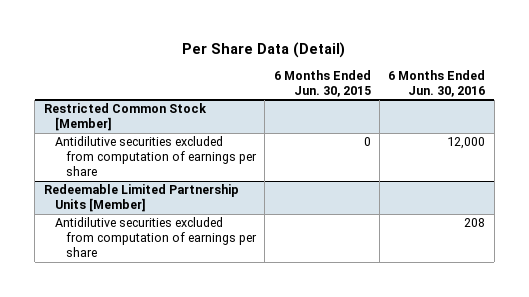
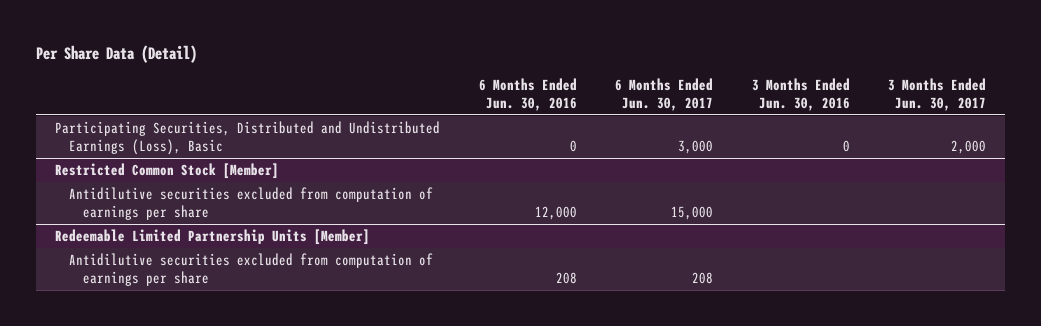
- | 6 Months Ended Jun. 30, 2015 | 6 Months Ended Jun. 30, 2016
+ | 6 Months Ended Jun. 30, 2016 | 6 Months Ended Jun. 30, 2017 | 3 Months Ended Jun. 30, 2016 | 3 Months Ended Jun. 30, 2017
+ Participating Securities, Distributed and Undistributed Earnings (Loss), Basic | 0 | 3,000 | 0 | 2,000

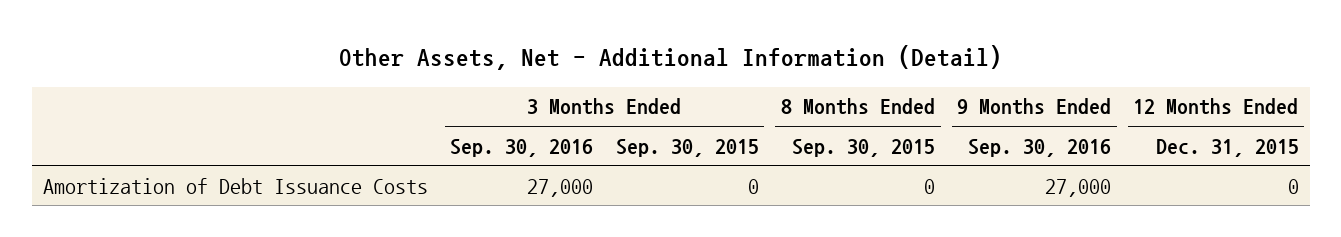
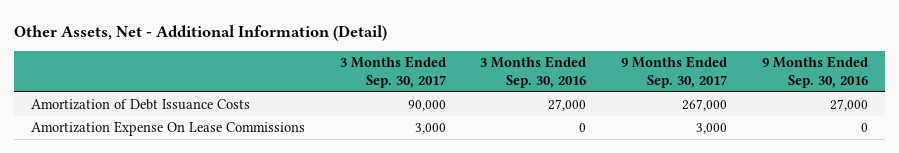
- | 3 Months Ended Sep. 30, 2016 | 3 Months Ended Sep. 30, 2015 | 8 Months Ended Sep. 30, 2015 | 9 Months Ended Sep. 30, 2016 | 12 Months Ended Dec. 31, 2015
+ | 3 Months Ended Sep. 30, 2017 | 3 Months Ended Sep. 30, 2016 | 9 Months Ended Sep. 30, 2017 | 9 Months Ended Sep. 30, 2016
+ Amortization Expense On Lease Commissions | 3,000 | 0 | 3,000 | 0

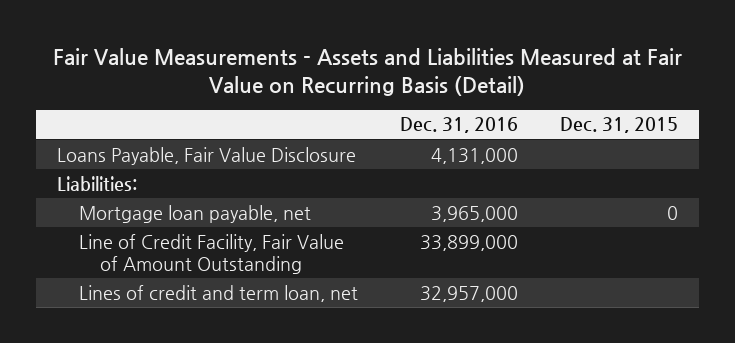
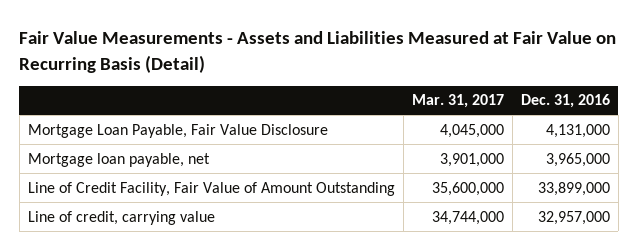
- | Dec. 31, 2016 | Dec. 31, 2015
+ | Mar. 31, 2017 | Dec. 31, 2016
- Loans Payable, Fair Value Disclosure | 4,131,000 |
- Liabilities:
+ Mortgage Loan Payable, Fair Value Disclosure | 4,045,000 | 4,131,000
- Lines of credit and term loan, net | 32,957,000 |
+ Line of credit, carrying value | 34,744,000 | 32,957,000

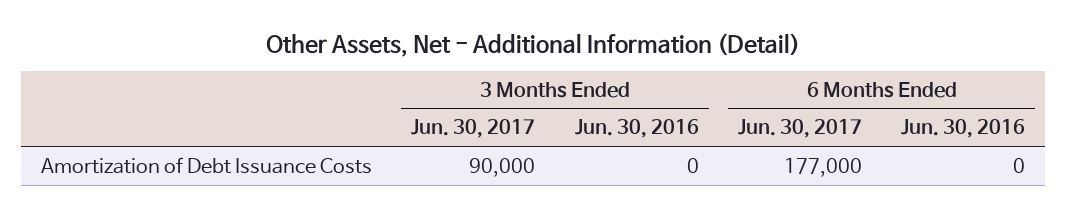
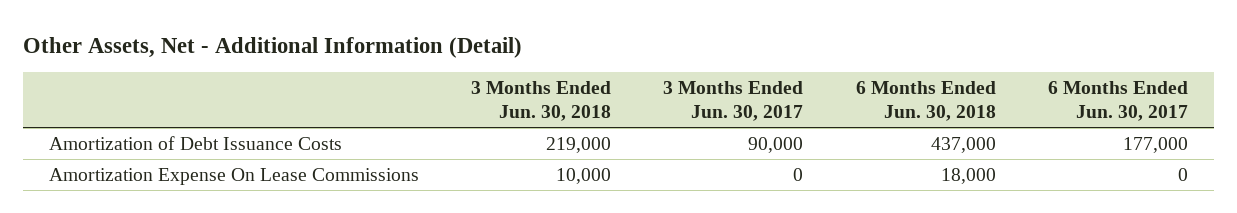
- | 3 Months Ended Jun. 30, 2017 | 3 Months Ended Jun. 30, 2016 | 6 Months Ended Jun. 30, 2017 | 6 Months Ended Jun. 30, 2016
+ | 3 Months Ended Jun. 30, 2018 | 3 Months Ended Jun. 30, 2017 | 6 Months Ended Jun. 30, 2018 | 6 Months Ended Jun. 30, 2017
+ Amortization Expense On Lease Commissions | 10,000 | 0 | 18,000 | 0

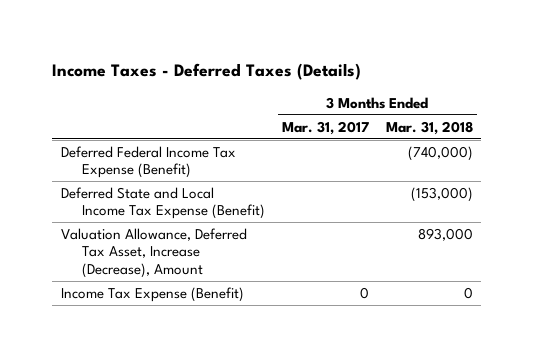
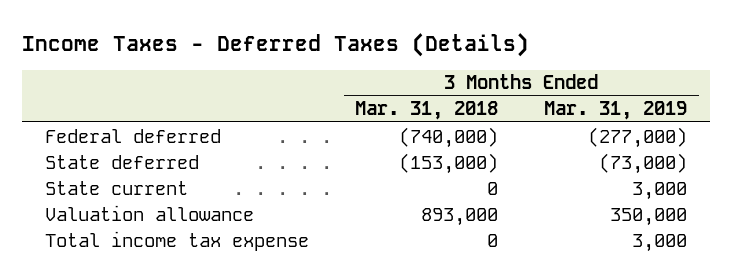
- | 3 Months Ended Mar. 31, 2017 | 3 Months Ended Mar. 31, 2018
+ | 3 Months Ended Mar. 31, 2018 | 3 Months Ended Mar. 31, 2019
- Deferred Federal Income Tax Expense (Benefit) | | (740,000)
- Deferred State and Local Income Tax Expense (Benefit) | | (153,000)
- Valuation Allowance, Deferred Tax Asset, Increase (Decrease), Amount | | 893,000
- Income Tax Expense (Benefit) | 0 | 0
+ Federal deferred | (740,000) | (277,000)
+ State deferred | (153,000) | (73,000)
+ State current | 0 | 3,000
+ Valuation allowance | 893,000 | 350,000
+ Total income tax expense | 0 | 3,000

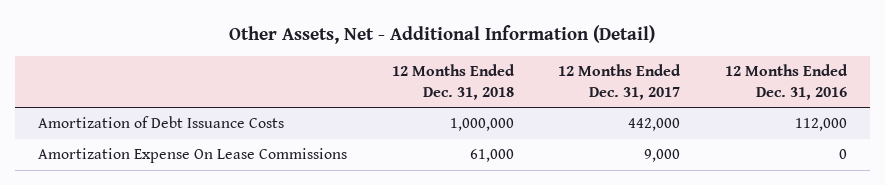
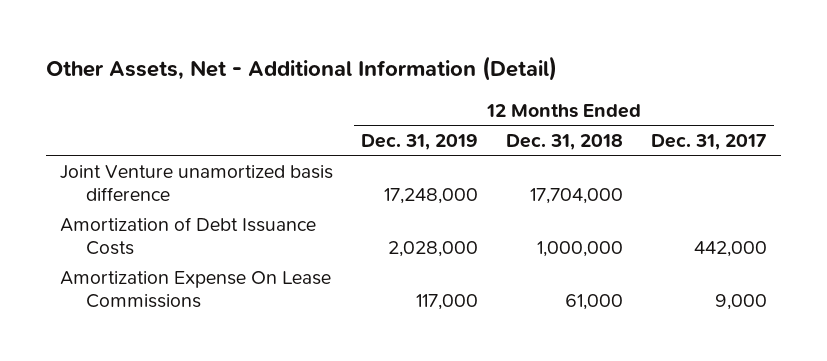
- | 12 Months Ended Dec. 31, 2018 | 12 Months Ended Dec. 31, 2017 | 12 Months Ended Dec. 31, 2016
+ | 12 Months Ended Dec. 31, 2019 | 12 Months Ended Dec. 31, 2018 | 12 Months Ended Dec. 31, 2017
+ Joint Venture unamortized basis difference | 17,248,000 | 17,704,000 |

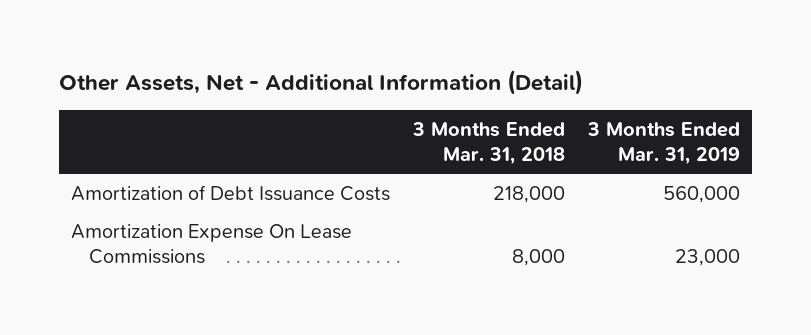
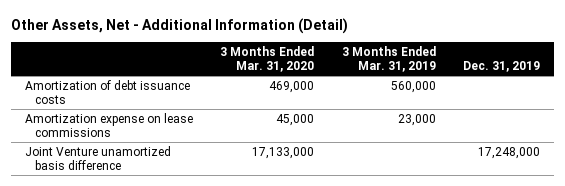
- | 3 Months Ended Mar. 31, 2018 | 3 Months Ended Mar. 31, 2019
+ | 3 Months Ended Mar. 31, 2020 | 3 Months Ended Mar. 31, 2019 | Dec. 31, 2019
- Amortization of Debt Issuance Costs | 218,000 | 560,000
- Amortization Expense On Lease Commissions | 8,000 | 23,000
+ Amortization of debt issuance costs | 469,000 | 560,000 |
+ Amortization expense on lease commissions | 45,000 | 23,000 |
+ Joint Venture unamortized basis difference | 17,133,000 | | 17,248,000

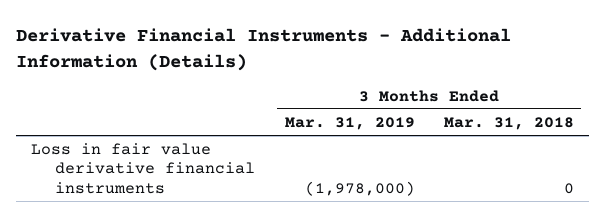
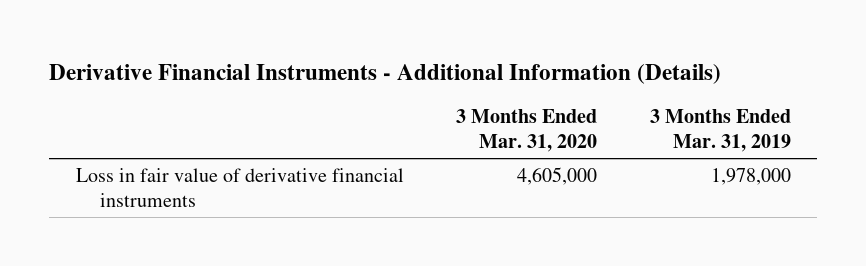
- | 3 Months Ended Mar. 31, 2019 | 3 Months Ended Mar. 31, 2018
+ | 3 Months Ended Mar. 31, 2020 | 3 Months Ended Mar. 31, 2019
- Loss in fair value derivative financial instruments | (1,978,000) | 0
+ Loss in fair value of derivative financial instruments | 4,605,000 | 1,978,000

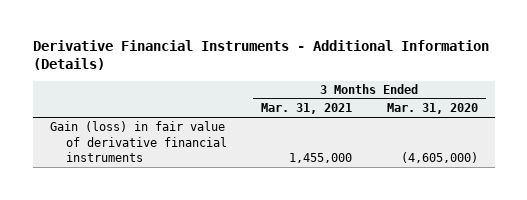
- | 3 Months Ended Mar. 31, 2020 | 3 Months Ended Mar. 31, 2019
+ | 3 Months Ended Mar. 31, 2021 | 3 Months Ended Mar. 31, 2020
- Loss in fair value of derivative financial instruments | 4,605,000 | 1,978,000
+ Gain (loss) in fair value of derivative financial instruments | 1,455,000 | (4,605,000)

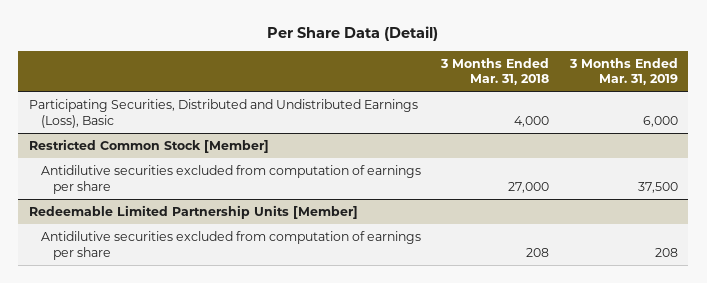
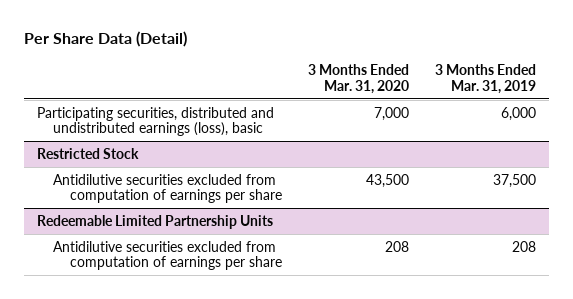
- | 3 Months Ended Mar. 31, 2018 | 3 Months Ended Mar. 31, 2019
+ | 3 Months Ended Mar. 31, 2020 | 3 Months Ended Mar. 31, 2019
- Participating Securities, Distributed and Undistributed Earnings (Loss), Basic | 4,000 | 6,000
- Restricted Common Stock [Member]
+ Participating securities, distributed and undistributed earnings (loss), basic | 7,000 | 6,000
+ Restricted Stock
- Redeemable Limited Partnership Units [Member]
+ Redeemable Limited Partnership Units

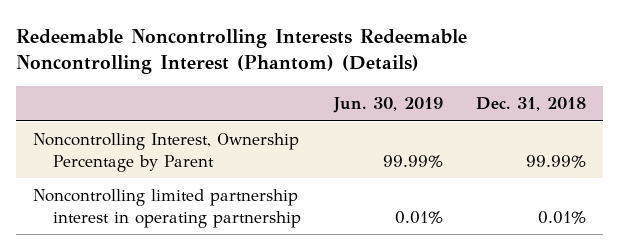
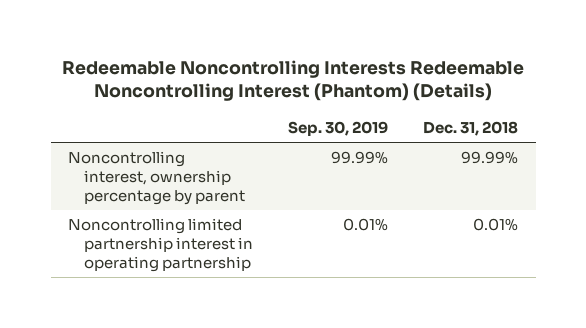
- | Jun. 30, 2019 | Dec. 31, 2018
+ | Sep. 30, 2019 | Dec. 31, 2018
- Noncontrolling Interest, Ownership Percentage by Parent | 99.99% | 99.99%
+ Noncontrolling interest, ownership percentage by parent | 99.99% | 99.99%

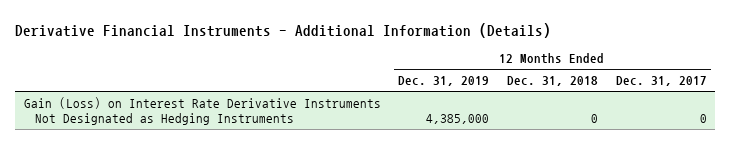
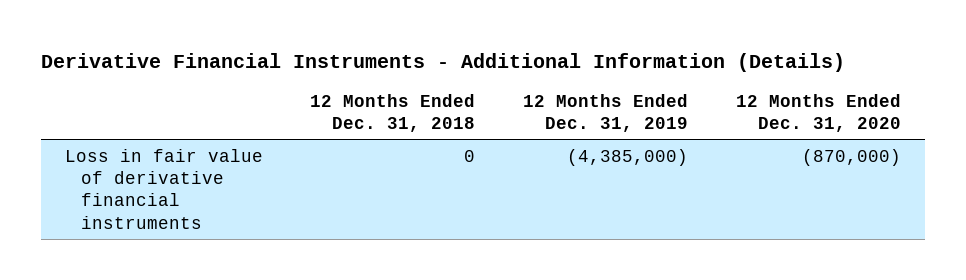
- | 12 Months Ended Dec. 31, 2019 | 12 Months Ended Dec. 31, 2018 | 12 Months Ended Dec. 31, 2017
+ | 12 Months Ended Dec. 31, 2018 | 12 Months Ended Dec. 31, 2019 | 12 Months Ended Dec. 31, 2020
- Gain (Loss) on Interest Rate Derivative Instruments Not Designated as Hedging Instruments | 4,385,000 | 0 | 0
+ Loss in fair value of derivative financial instruments | 0 | (4,385,000) | (870,000)

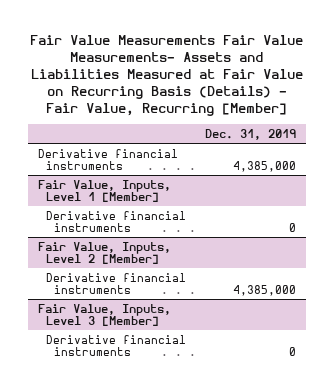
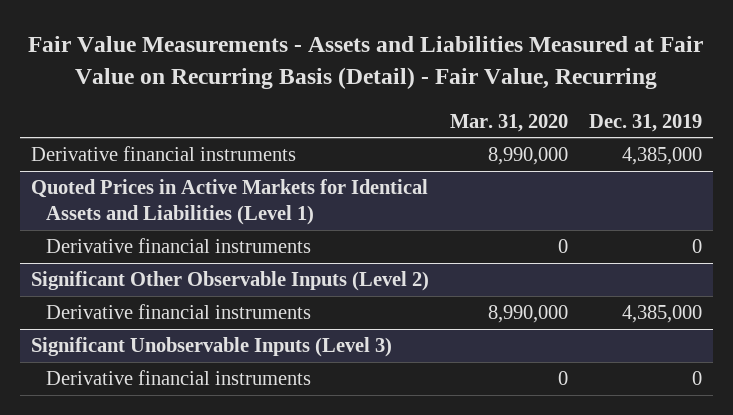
- Fair Value Measurements Fair Value Measurements- Assets and Liabilities Measured at Fair Value on Recurring Basis (Details) - Fair Value, Recurring [Member]
+ Fair Value Measurements - Assets and Liabilities Measured at Fair Value on Recurring Basis (Detail) - Fair Value, Recurring
- | Dec. 31, 2019
+ | Mar. 31, 2020 | Dec. 31, 2019
- Fair Value, Inputs, Level 1 [Member]
+ Quoted Prices in Active Markets for Identical Assets and Liabilities (Level 1)
- Fair Value, Inputs, Level 2 [Member]
+ Significant Other Observable Inputs (Level 2)
- Fair Value, Inputs, Level 3 [Member]
+ Significant Unobservable Inputs (Level 3)

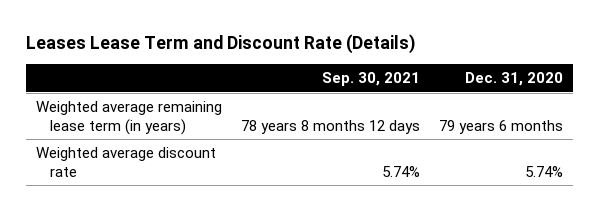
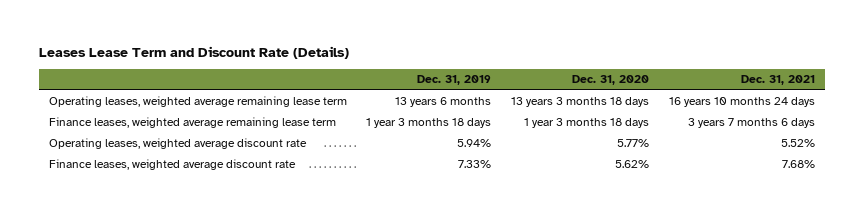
- | Sep. 30, 2021 | Dec. 31, 2020
+ | Dec. 31, 2019 | Dec. 31, 2020 | Dec. 31, 2021
- Weighted average remaining lease term (in years) | 78 years 8 months 12 days | 79 years 6 months
- Weighted average discount rate | 5.74% | 5.74%
+ Operating leases, weighted average remaining lease term | 13 years 6 months | 13 years 3 months 18 days | 16 years 10 months 24 days
+ Finance leases, weighted average remaining lease term | 1 year 3 months 18 days | 1 year 3 months 18 days | 3 years 7 months 6 days
+ Operating leases, weighted average discount rate | 5.94% | 5.77% | 5.52%
+ Finance leases, weighted average discount rate | 7.33% | 5.62% | 7.68%

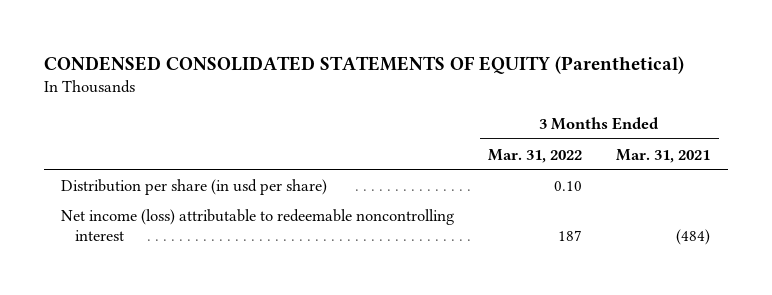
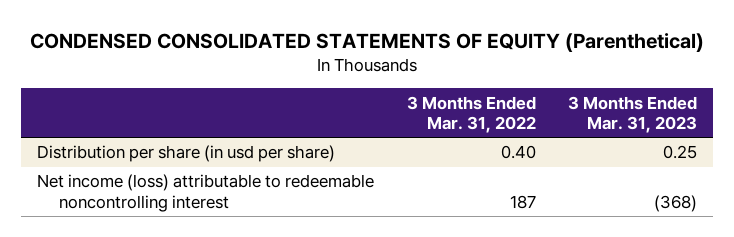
- | 3 Months Ended Mar. 31, 2022 | 3 Months Ended Mar. 31, 2021
+ | 3 Months Ended Mar. 31, 2022 | 3 Months Ended Mar. 31, 2023
- Distribution per share (in usd per share) | 0.10 |
+ Distribution per share (in usd per share) | 0.40 | 0.25

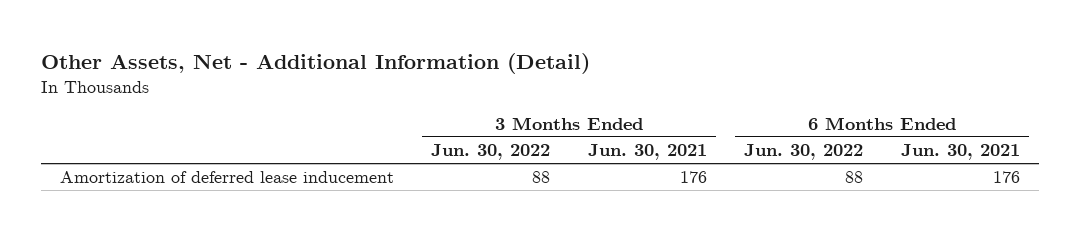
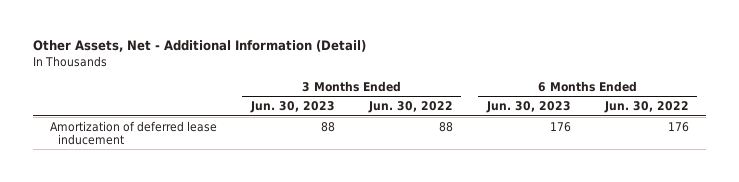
- | 3 Months Ended Jun. 30, 2022 | 3 Months Ended Jun. 30, 2021 | 6 Months Ended Jun. 30, 2022 | 6 Months Ended Jun. 30, 2021
+ | 3 Months Ended Jun. 30, 2023 | 3 Months Ended Jun. 30, 2022 | 6 Months Ended Jun. 30, 2023 | 6 Months Ended Jun. 30, 2022
- Amortization of deferred lease inducement | 88 | 176 | 88 | 176
+ Amortization of deferred lease inducement | 88 | 88 | 176 | 176

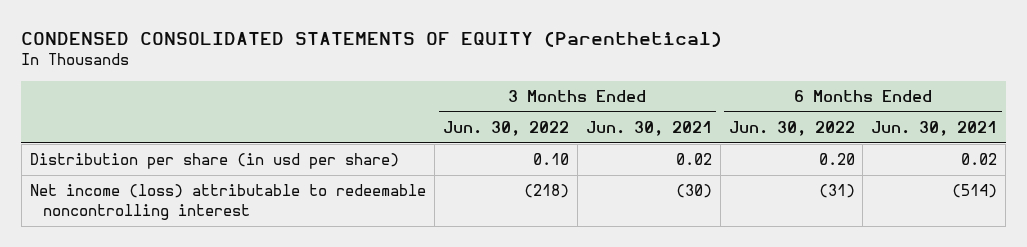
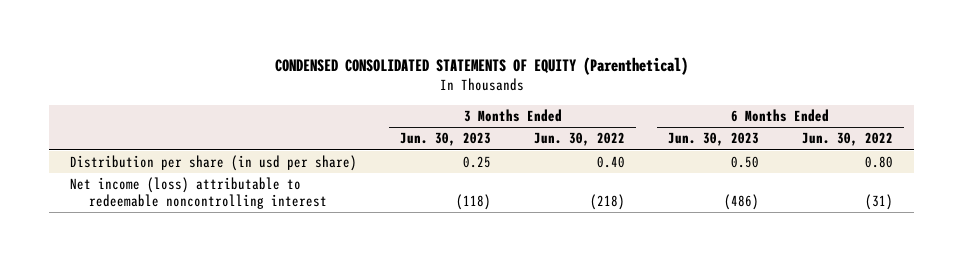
- | 3 Months Ended Jun. 30, 2022 | 3 Months Ended Jun. 30, 2021 | 6 Months Ended Jun. 30, 2022 | 6 Months Ended Jun. 30, 2021
+ | 3 Months Ended Jun. 30, 2023 | 3 Months Ended Jun. 30, 2022 | 6 Months Ended Jun. 30, 2023 | 6 Months Ended Jun. 30, 2022
- Distribution per share (in usd per share) | 0.10 | 0.02 | 0.20 | 0.02
+ Distribution per share (in usd per share) | 0.25 | 0.40 | 0.50 | 0.80

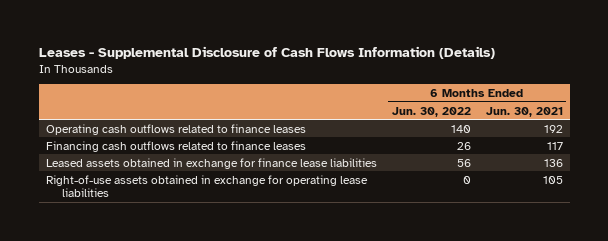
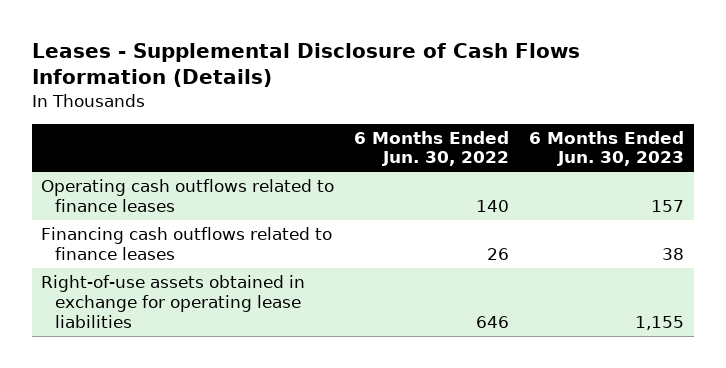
- | 6 Months Ended Jun. 30, 2022 | 6 Months Ended Jun. 30, 2021
+ | 6 Months Ended Jun. 30, 2022 | 6 Months Ended Jun. 30, 2023
- Leased assets obtained in exchange for finance lease liabilities | 56 | 136
- Right-of-use assets obtained in exchange for operating lease liabilities | 0 | 105
+ Right-of-use assets obtained in exchange for operating lease liabilities | 646 | 1,155

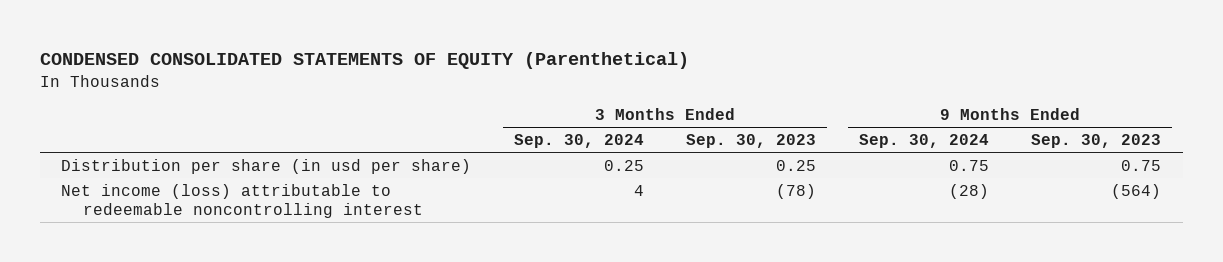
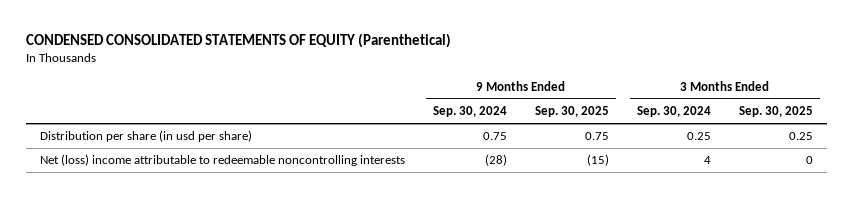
- | 3 Months Ended Sep. 30, 2024 | 3 Months Ended Sep. 30, 2023 | 9 Months Ended Sep. 30, 2024 | 9 Months Ended Sep. 30, 2023
+ | 9 Months Ended Sep. 30, 2024 | 9 Months Ended Sep. 30, 2025 | 3 Months Ended Sep. 30, 2024 | 3 Months Ended Sep. 30, 2025
- Net income (loss) attributable to redeemable noncontrolling interest | 4 | (78) | (28) | (564)
+ Net (loss) income attributable to redeemable noncontrolling interests | (28) | (15) | 4 | 0

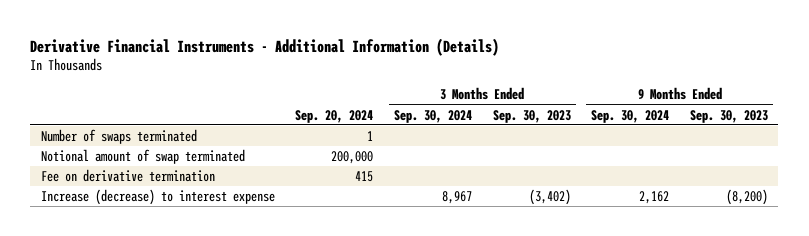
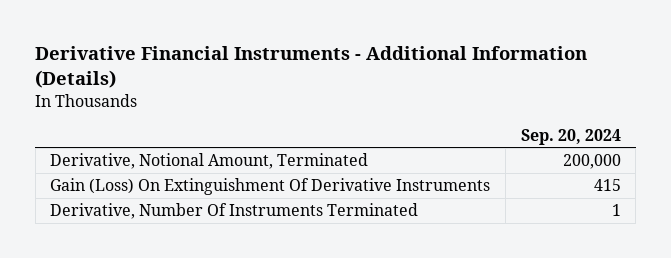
- | Sep. 20, 2024 | 3 Months Ended Sep. 30, 2024 | 3 Months Ended Sep. 30, 2023 | 9 Months Ended Sep. 30, 2024 | 9 Months Ended Sep. 30, 2023
+ | Sep. 20, 2024
- Number of swaps terminated | 1 | | | |
- Notional amount of swap terminated | 200,000 | | | |
- Fee on derivative termination | 415 | | | |
- Increase (decrease) to interest expense | | 8,967 | (3,402) | 2,162 | (8,200)
+ Derivative, Notional Amount, Terminated | 200,000
+ Gain (Loss) On Extinguishment Of Derivative Instruments | 415
+ Derivative, Number Of Instruments Terminated | 1

